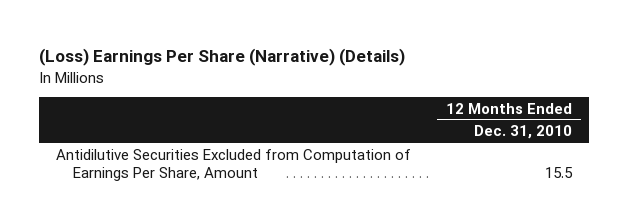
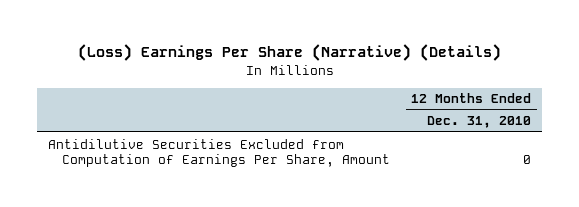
- Antidilutive Securities Excluded from Computation of Earnings Per Share, Amount | 15.5
+ Antidilutive Securities Excluded from Computation of Earnings Per Share, Amount | 0

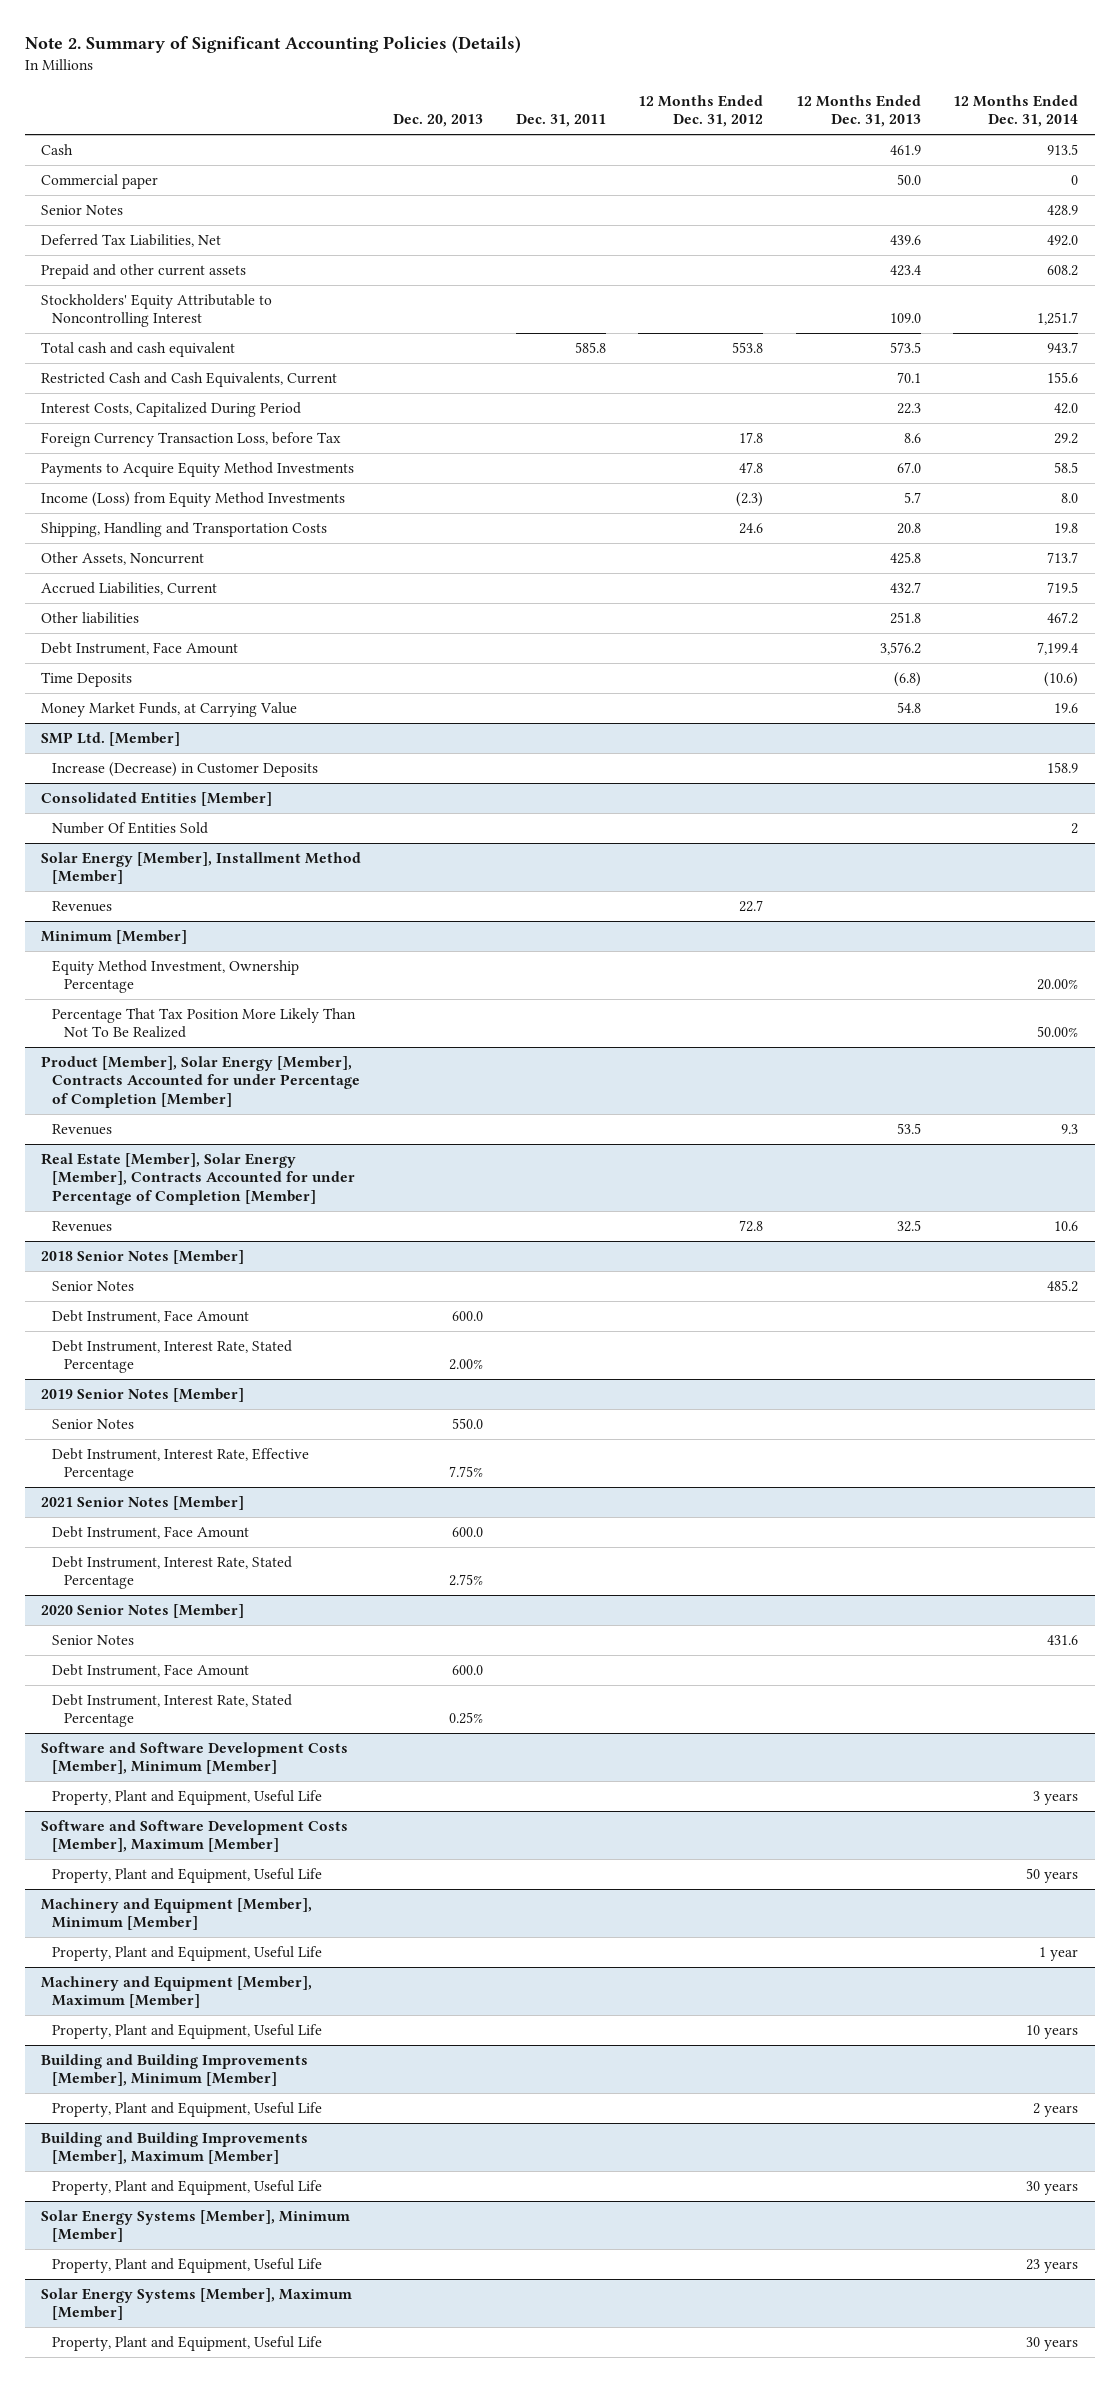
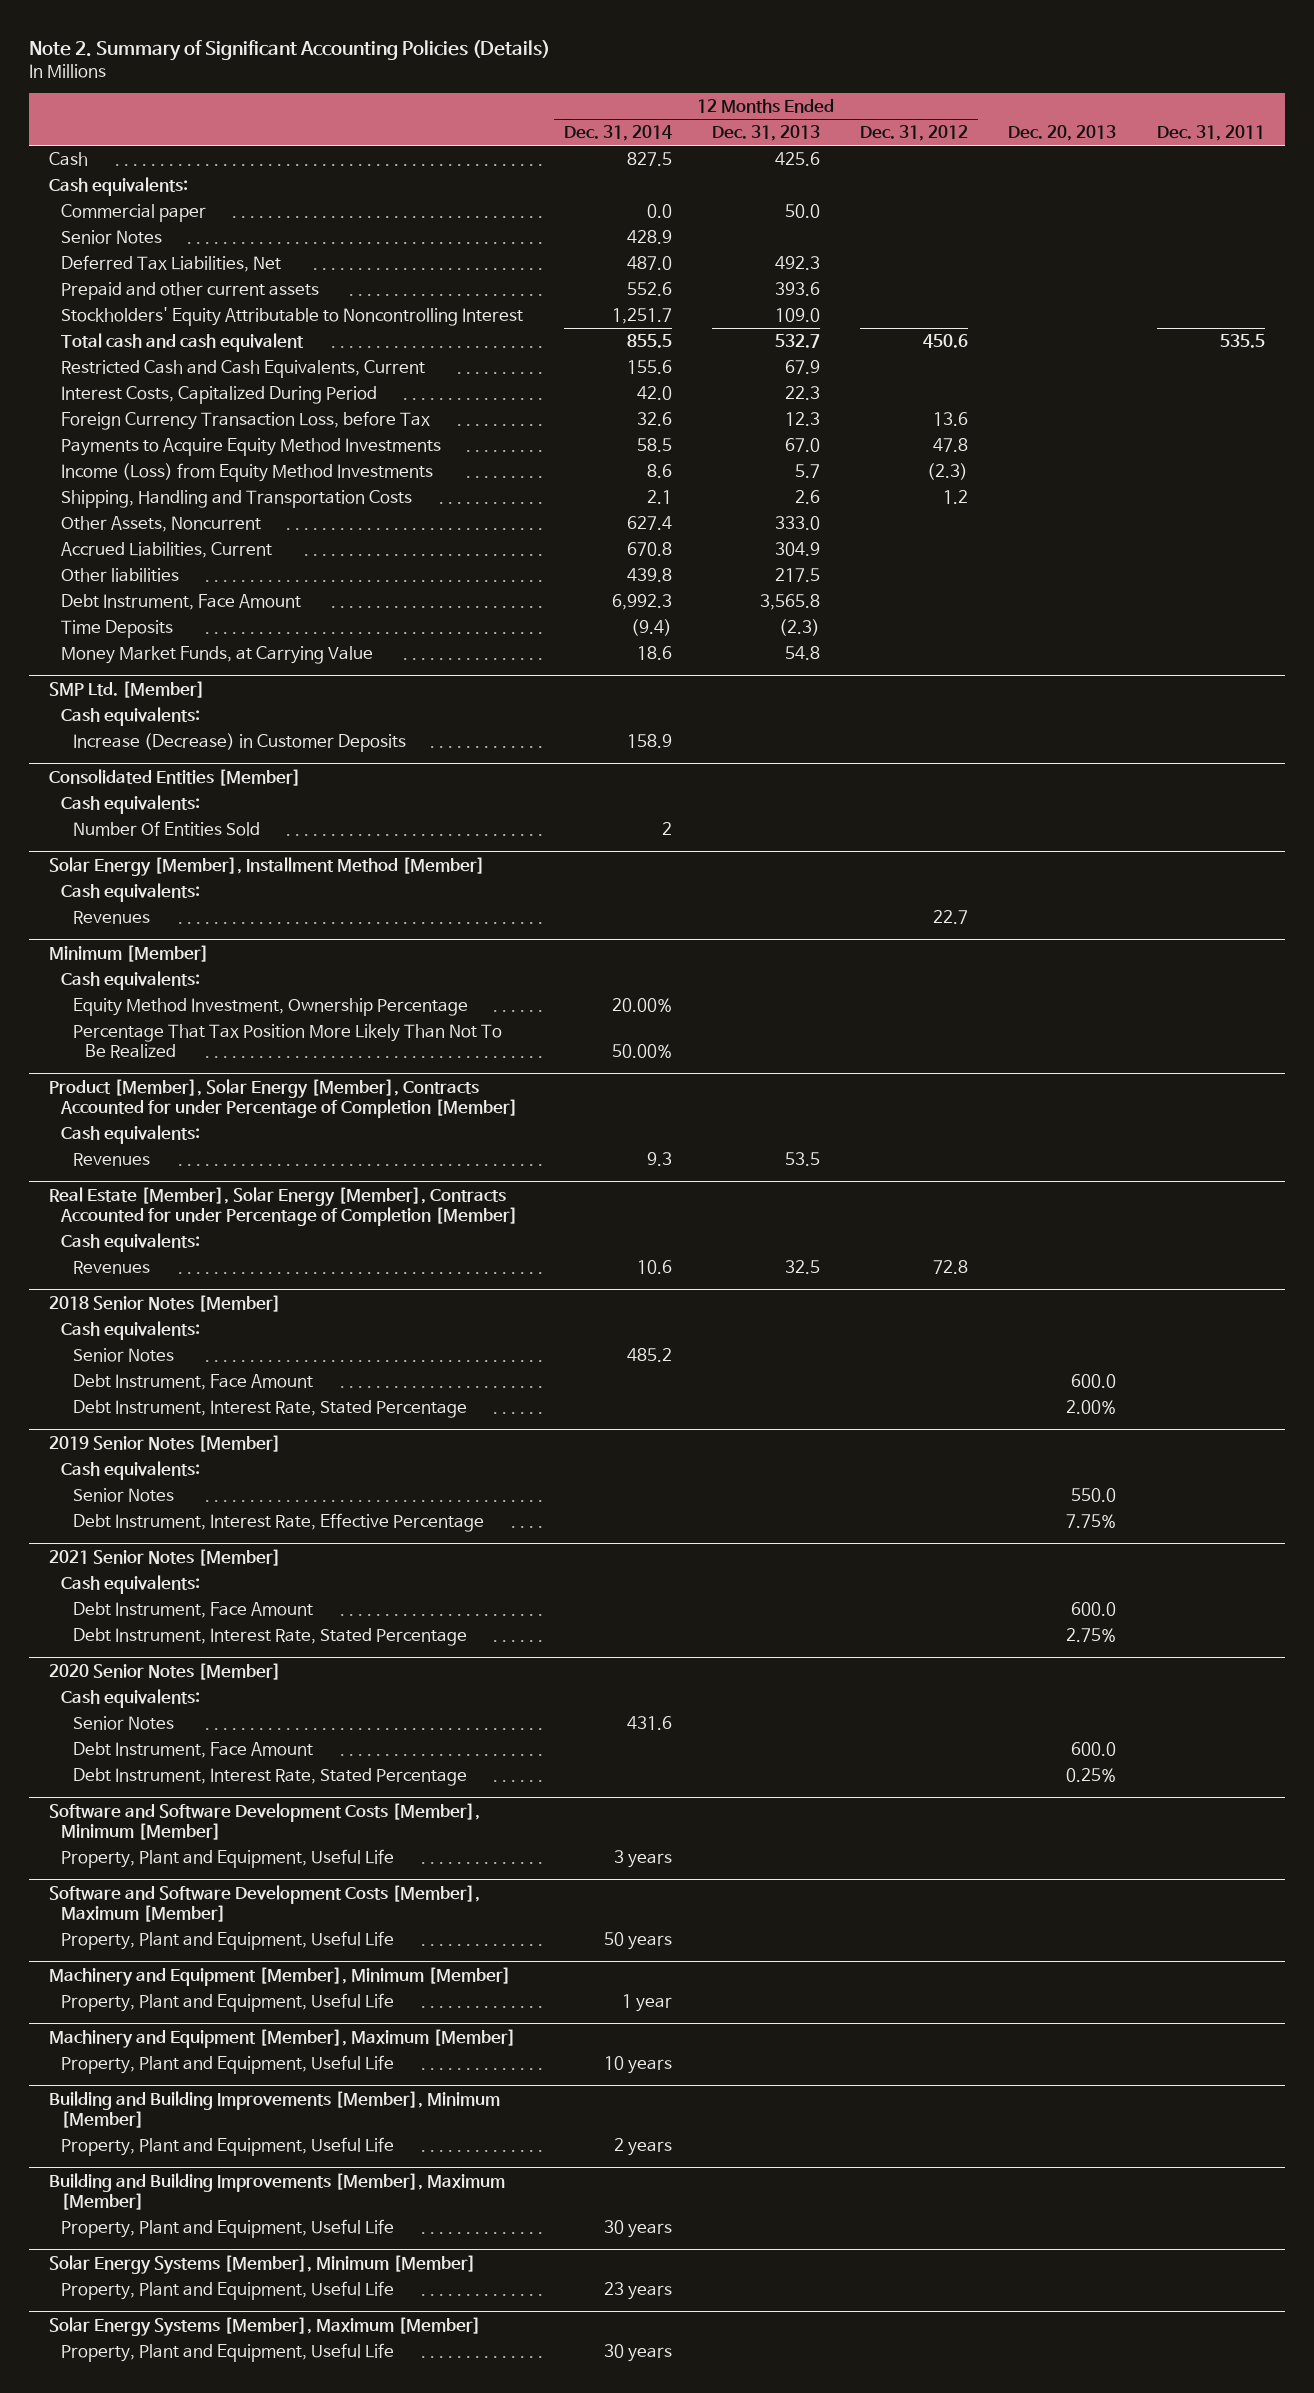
- | Dec. 20, 2013 | Dec. 31, 2011 | 12 Months Ended Dec. 31, 2012 | 12 Months Ended Dec. 31, 2013 | 12 Months Ended Dec. 31, 2014
+ | 12 Months Ended Dec. 31, 2014 | 12 Months Ended Dec. 31, 2013 | 12 Months Ended Dec. 31, 2012 | Dec. 20, 2013 | Dec. 31, 2011
- Cash | | | | 461.9 | 913.5
- Commercial paper | | | | 50.0 | 0
+ Cash | 827.5 | 425.6 | | |
+ Cash equivalents:
+ Commercial paper | 0.0 | 50.0 | | |
- Deferred Tax Liabilities, Net | | | | 439.6 | 492.0
- Prepaid and other current assets | | | | 423.4 | 608.2
+ Deferred Tax Liabilities, Net | 487.0 | 492.3 | | |
+ Prepaid and other current assets | 552.6 | 393.6 | | |
- Total cash and cash equivalent | | 585.8 | 553.8 | 573.5 | 943.7
- Restricted Cash and Cash Equivalents, Current | | | | 70.1 | 155.6
+ Total cash and cash equivalent | 855.5 | 532.7 | 450.6 | | 535.5
+ Restricted Cash and Cash Equivalents, Current | 155.6 | 67.9 | | |
- Foreign Currency Transaction Loss, before Tax | | | 17.8 | 8.6 | 29.2
+ Foreign Currency Transaction Loss, before Tax | 32.6 | 12.3 | 13.6 | |
- Income (Loss) from Equity Method Investments | | | (2.3) | 5.7 | 8.0
- Shipping, Handling and Transportation Costs | | | 24.6 | 20.8 | 19.8
- Other Assets, Noncurrent | | | | 425.8 | 713.7
- Accrued Liabilities, Current | | | | 432.7 | 719.5
- Other liabilities | | | | 251.8 | 467.2
- Debt Instrument, Face Amount | | | | 3,576.2 | 7,199.4
- Time Deposits | | | | (6.8) | (10.6)
- Money Market Funds, at Carrying Value | | | | 54.8 | 19.6
+ Income (Loss) from Equity Method Investments | 8.6 | 5.7 | (2.3) | |
+ Shipping, Handling and Transportation Costs | 2.1 | 2.6 | 1.2 | |
+ Other Assets, Noncurrent | 627.4 | 333.0 | | |
+ Accrued Liabilities, Current | 670.8 | 304.9 | | |
+ Other liabilities | 439.8 | 217.5 | | |
+ Debt Instrument, Face Amount | 6,992.3 | 3,565.8 | | |
+ Time Deposits | (9.4) | (2.3) | | |
+ Money Market Funds, at Carrying Value | 18.6 | 54.8 | | |
@ SMP Ltd. [Member]
+ Cash equivalents:
@ Consolidated Entities [Member]
+ Cash equivalents:
@ Solar Energy [Member], Installment Method [Member]
+ Cash equivalents:
@ Minimum [Member]
+ Cash equivalents:
@ Product [Member], Solar Energy [Member], Contracts Accounted for under Percentage of Completion [Member]
+ Cash equivalents:
@ Real Estate [Member], Solar Energy [Member], Contracts Accounted for under Percentage of Completion [Member]
+ Cash equivalents:
@ 2018 Senior Notes [Member]
+ Cash equivalents:
@ 2019 Senior Notes [Member]
+ Cash equivalents:
@ 2021 Senior Notes [Member]
+ Cash equivalents:
@ 2020 Senior Notes [Member]
+ Cash equivalents:

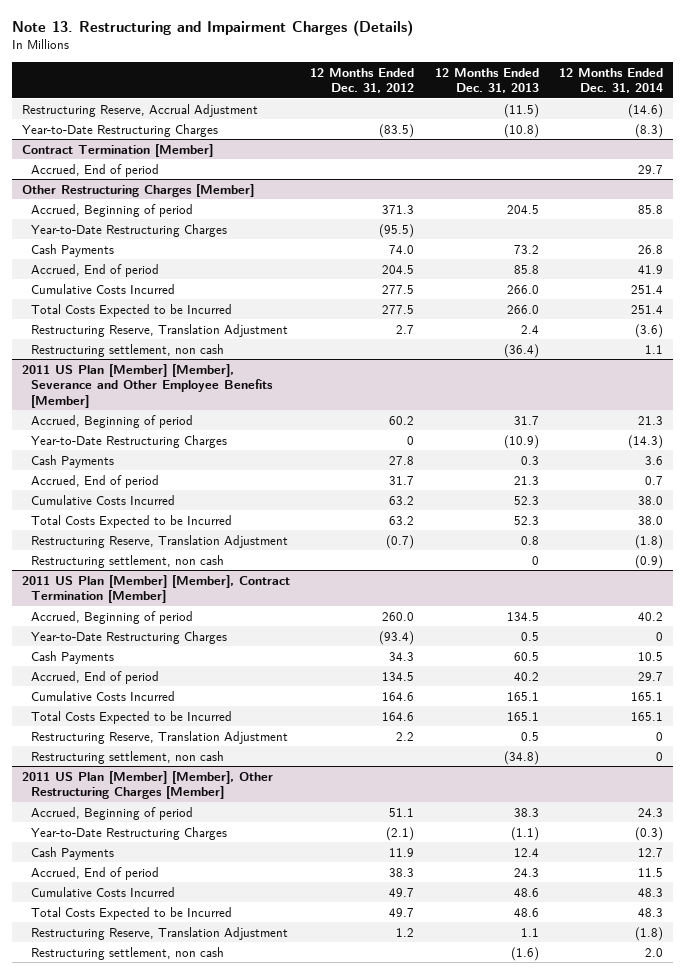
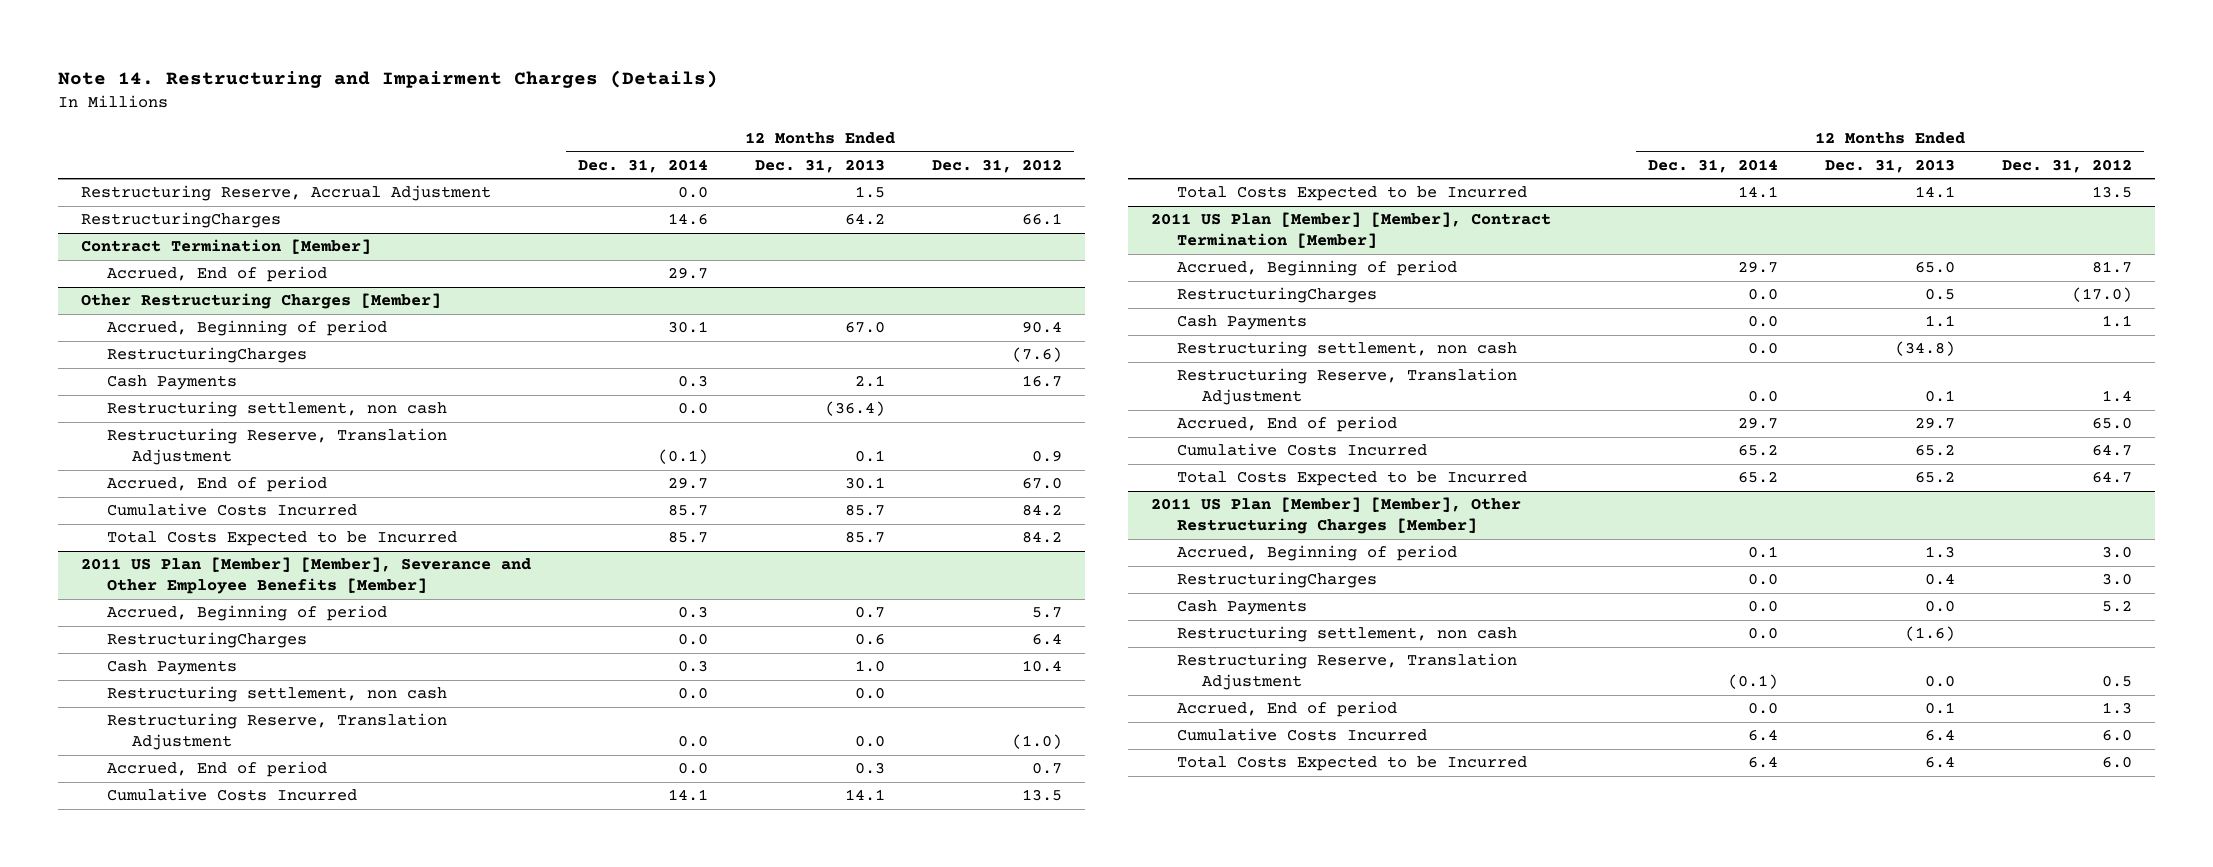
- Note 13. Restructuring and Impairment Charges (Details)
+ Note 14. Restructuring and Impairment Charges (Details)
- | 12 Months Ended Dec. 31, 2012 | 12 Months Ended Dec. 31, 2013 | 12 Months Ended Dec. 31, 2014
+ | 12 Months Ended Dec. 31, 2014 | 12 Months Ended Dec. 31, 2013 | 12 Months Ended Dec. 31, 2012
- Restructuring Reserve, Accrual Adjustment | | (11.5) | (14.6)
- Year-to-Date Restructuring Charges | (83.5) | (10.8) | (8.3)
+ Restructuring Reserve, Accrual Adjustment | 0.0 | 1.5 |
+ RestructuringCharges | 14.6 | 64.2 | 66.1
@ Other Restructuring Charges [Member]
- Accrued, Beginning of period | 371.3 | 204.5 | 85.8
- Year-to-Date Restructuring Charges | (95.5) | |
- Cash Payments | 74.0 | 73.2 | 26.8
- Accrued, End of period | 204.5 | 85.8 | 41.9
- Cumulative Costs Incurred | 277.5 | 266.0 | 251.4
- Total Costs Expected to be Incurred | 277.5 | 266.0 | 251.4
- Restructuring Reserve, Translation Adjustment | 2.7 | 2.4 | (3.6)
- Restructuring settlement, non cash | | (36.4) | 1.1
+ Accrued, Beginning of period | 30.1 | 67.0 | 90.4
+ RestructuringCharges | | | (7.6)
+ Cash Payments | 0.3 | 2.1 | 16.7
+ Restructuring settlement, non cash | 0.0 | (36.4) |
+ Restructuring Reserve, Translation Adjustment | (0.1) | 0.1 | 0.9
+ Accrued, End of period | 29.7 | 30.1 | 67.0
+ Cumulative Costs Incurred | 85.7 | 85.7 | 84.2
+ Total Costs Expected to be Incurred | 85.7 | 85.7 | 84.2
@ 2011 US Plan [Member] [Member], Severance and Other Employee Benefits [Member]
- Accrued, Beginning of period | 60.2 | 31.7 | 21.3
- Year-to-Date Restructuring Charges | 0 | (10.9) | (14.3)
- Cash Payments | 27.8 | 0.3 | 3.6
- Accrued, End of period | 31.7 | 21.3 | 0.7
- Cumulative Costs Incurred | 63.2 | 52.3 | 38.0
- Total Costs Expected to be Incurred | 63.2 | 52.3 | 38.0
- Restructuring Reserve, Translation Adjustment | (0.7) | 0.8 | (1.8)
- Restructuring settlement, non cash | | 0 | (0.9)
+ Accrued, Beginning of period | 0.3 | 0.7 | 5.7
+ RestructuringCharges | 0.0 | 0.6 | 6.4
+ Cash Payments | 0.3 | 1.0 | 10.4
+ Restructuring settlement, non cash | 0.0 | 0.0 |
+ Restructuring Reserve, Translation Adjustment | 0.0 | 0.0 | (1.0)
+ Accrued, End of period | 0.0 | 0.3 | 0.7
+ Cumulative Costs Incurred | 14.1 | 14.1 | 13.5
+ Total Costs Expected to be Incurred | 14.1 | 14.1 | 13.5
@ 2011 US Plan [Member] [Member], Contract Termination [Member]
- Accrued, Beginning of period | 260.0 | 134.5 | 40.2
- Year-to-Date Restructuring Charges | (93.4) | 0.5 | 0
- Cash Payments | 34.3 | 60.5 | 10.5
- Accrued, End of period | 134.5 | 40.2 | 29.7
- Cumulative Costs Incurred | 164.6 | 165.1 | 165.1
- Total Costs Expected to be Incurred | 164.6 | 165.1 | 165.1
- Restructuring Reserve, Translation Adjustment | 2.2 | 0.5 | 0
- Restructuring settlement, non cash | | (34.8) | 0
+ Accrued, Beginning of period | 29.7 | 65.0 | 81.7
+ RestructuringCharges | 0.0 | 0.5 | (17.0)
+ Cash Payments | 0.0 | 1.1 | 1.1
+ Restructuring settlement, non cash | 0.0 | (34.8) |
+ Restructuring Reserve, Translation Adjustment | 0.0 | 0.1 | 1.4
+ Accrued, End of period | 29.7 | 29.7 | 65.0
+ Cumulative Costs Incurred | 65.2 | 65.2 | 64.7
+ Total Costs Expected to be Incurred | 65.2 | 65.2 | 64.7
@ 2011 US Plan [Member] [Member], Other Restructuring Charges [Member]
- Accrued, Beginning of period | 51.1 | 38.3 | 24.3
- Year-to-Date Restructuring Charges | (2.1) | (1.1) | (0.3)
- Cash Payments | 11.9 | 12.4 | 12.7
- Accrued, End of period | 38.3 | 24.3 | 11.5
- Cumulative Costs Incurred | 49.7 | 48.6 | 48.3
- Total Costs Expected to be Incurred | 49.7 | 48.6 | 48.3
- Restructuring Reserve, Translation Adjustment | 1.2 | 1.1 | (1.8)
- Restructuring settlement, non cash | | (1.6) | 2.0
+ Accrued, Beginning of period | 0.1 | 1.3 | 3.0
+ RestructuringCharges | 0.0 | 0.4 | 3.0
+ Cash Payments | 0.0 | 0.0 | 5.2
+ Restructuring settlement, non cash | 0.0 | (1.6) |
+ Restructuring Reserve, Translation Adjustment | (0.1) | 0.0 | 0.5
+ Accrued, End of period | 0.0 | 0.1 | 1.3
+ Cumulative Costs Incurred | 6.4 | 6.4 | 6.0
+ Total Costs Expected to be Incurred | 6.4 | 6.4 | 6.0

